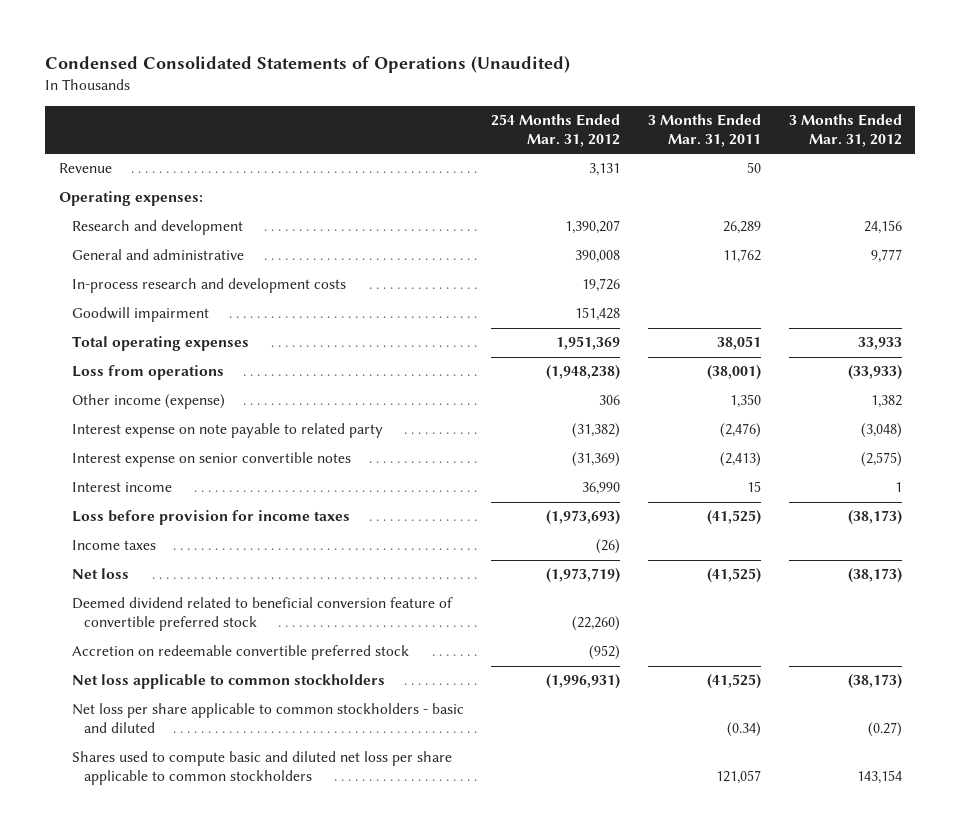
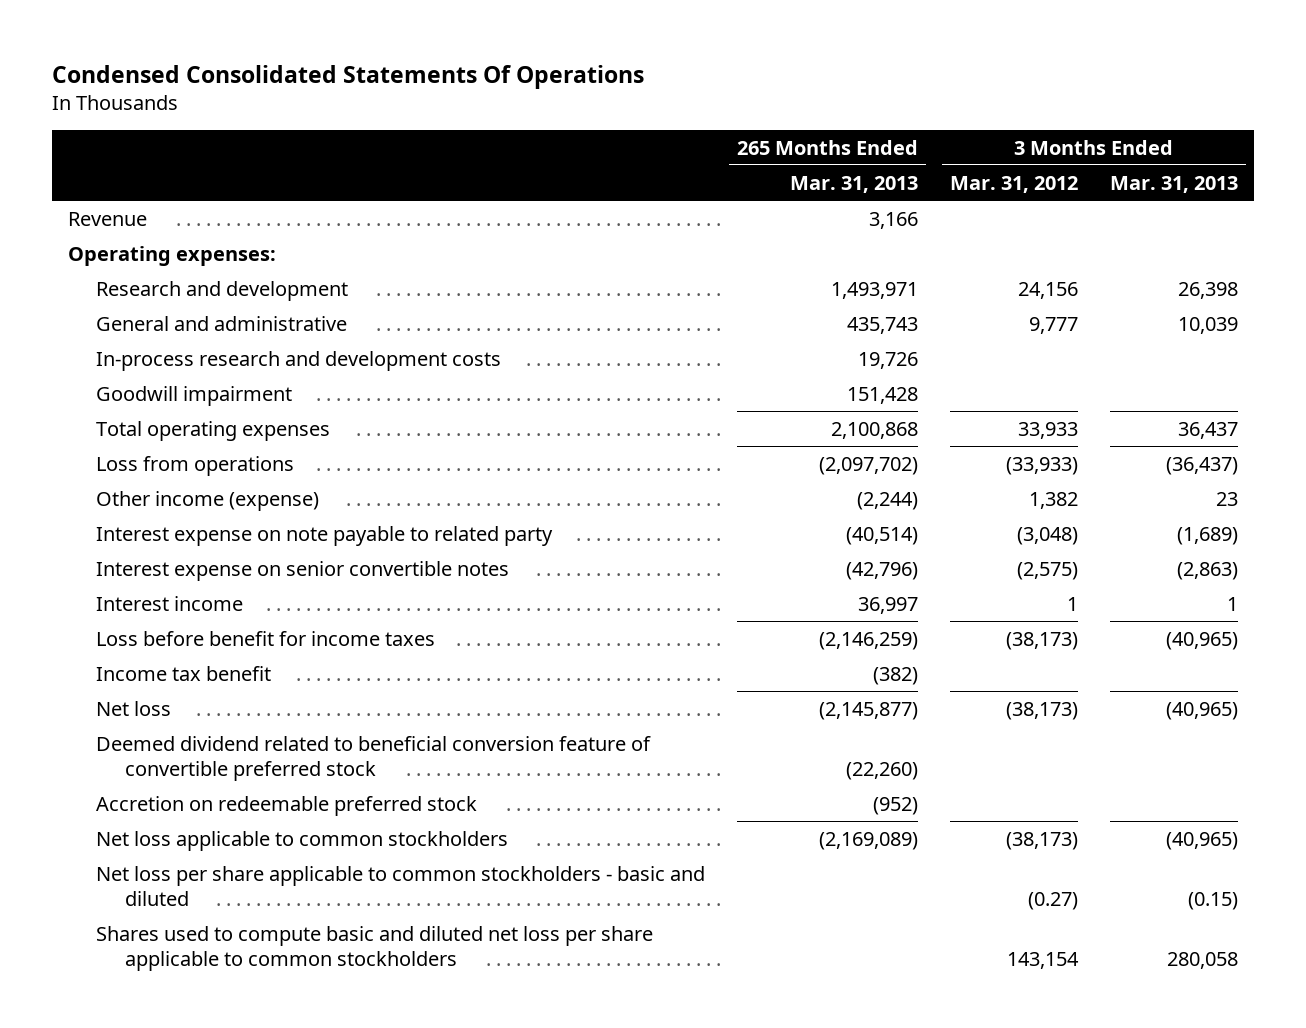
- Condensed Consolidated Statements of Operations (Unaudited)
+ Condensed Consolidated Statements Of Operations
- | 254 Months Ended Mar. 31, 2012 | 3 Months Ended Mar. 31, 2011 | 3 Months Ended Mar. 31, 2012
+ | 265 Months Ended Mar. 31, 2013 | 3 Months Ended Mar. 31, 2012 | 3 Months Ended Mar. 31, 2013
- Loss before provision for income taxes | (1,973,693) | (41,525) | (38,173)
- Income taxes | (26) | |
+ Loss before benefit for income taxes | (2,146,259) | (38,173) | (40,965)
+ Income tax benefit | (382) | |
- Accretion on redeemable convertible preferred stock | (952) | |
+ Accretion on redeemable preferred stock | (952) | |

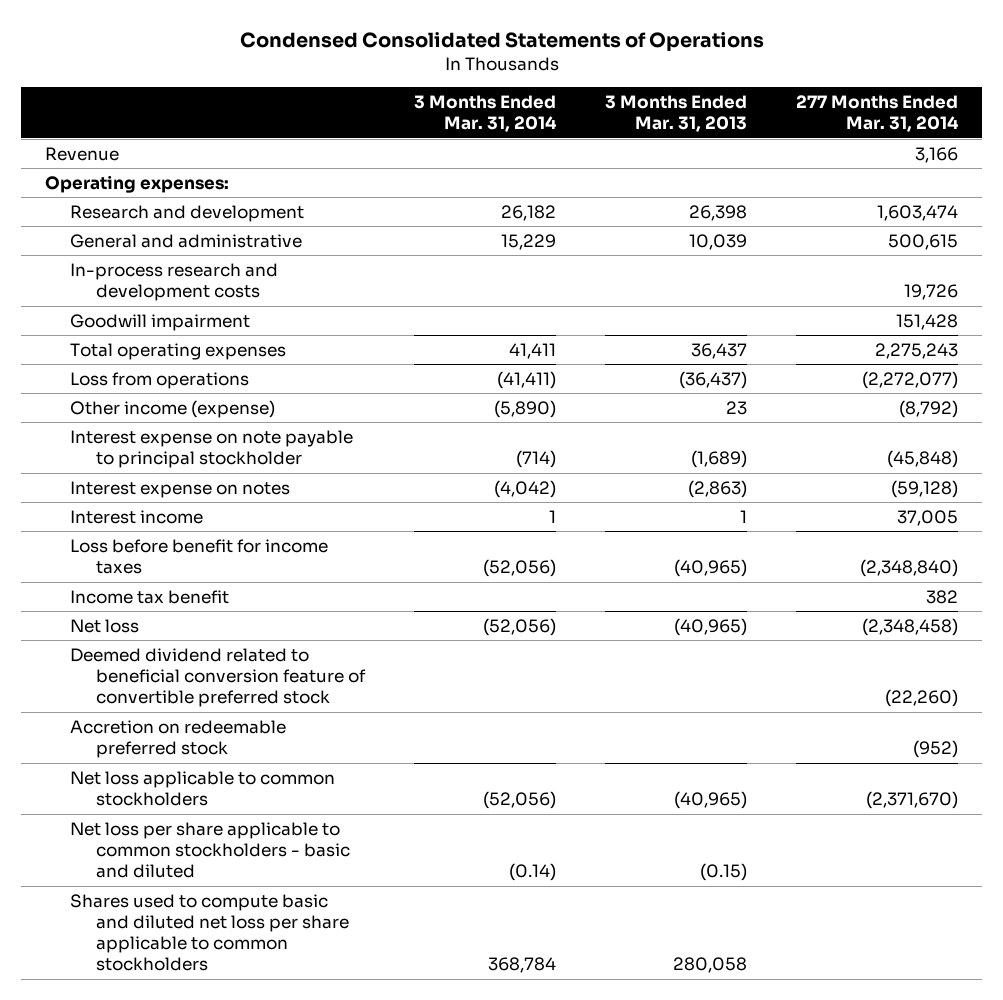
- Condensed Consolidated Statements Of Operations
+ Condensed Consolidated Statements of Operations
- | 265 Months Ended Mar. 31, 2013 | 3 Months Ended Mar. 31, 2012 | 3 Months Ended Mar. 31, 2013
+ | 3 Months Ended Mar. 31, 2014 | 3 Months Ended Mar. 31, 2013 | 277 Months Ended Mar. 31, 2014
- Interest expense on note payable to related party | (40,514) | (3,048) | (1,689)
- Interest expense on senior convertible notes | (42,796) | (2,575) | (2,863)
+ Interest expense on note payable to principal stockholder | (714) | (1,689) | (45,848)
+ Interest expense on notes | (4,042) | (2,863) | (59,128)

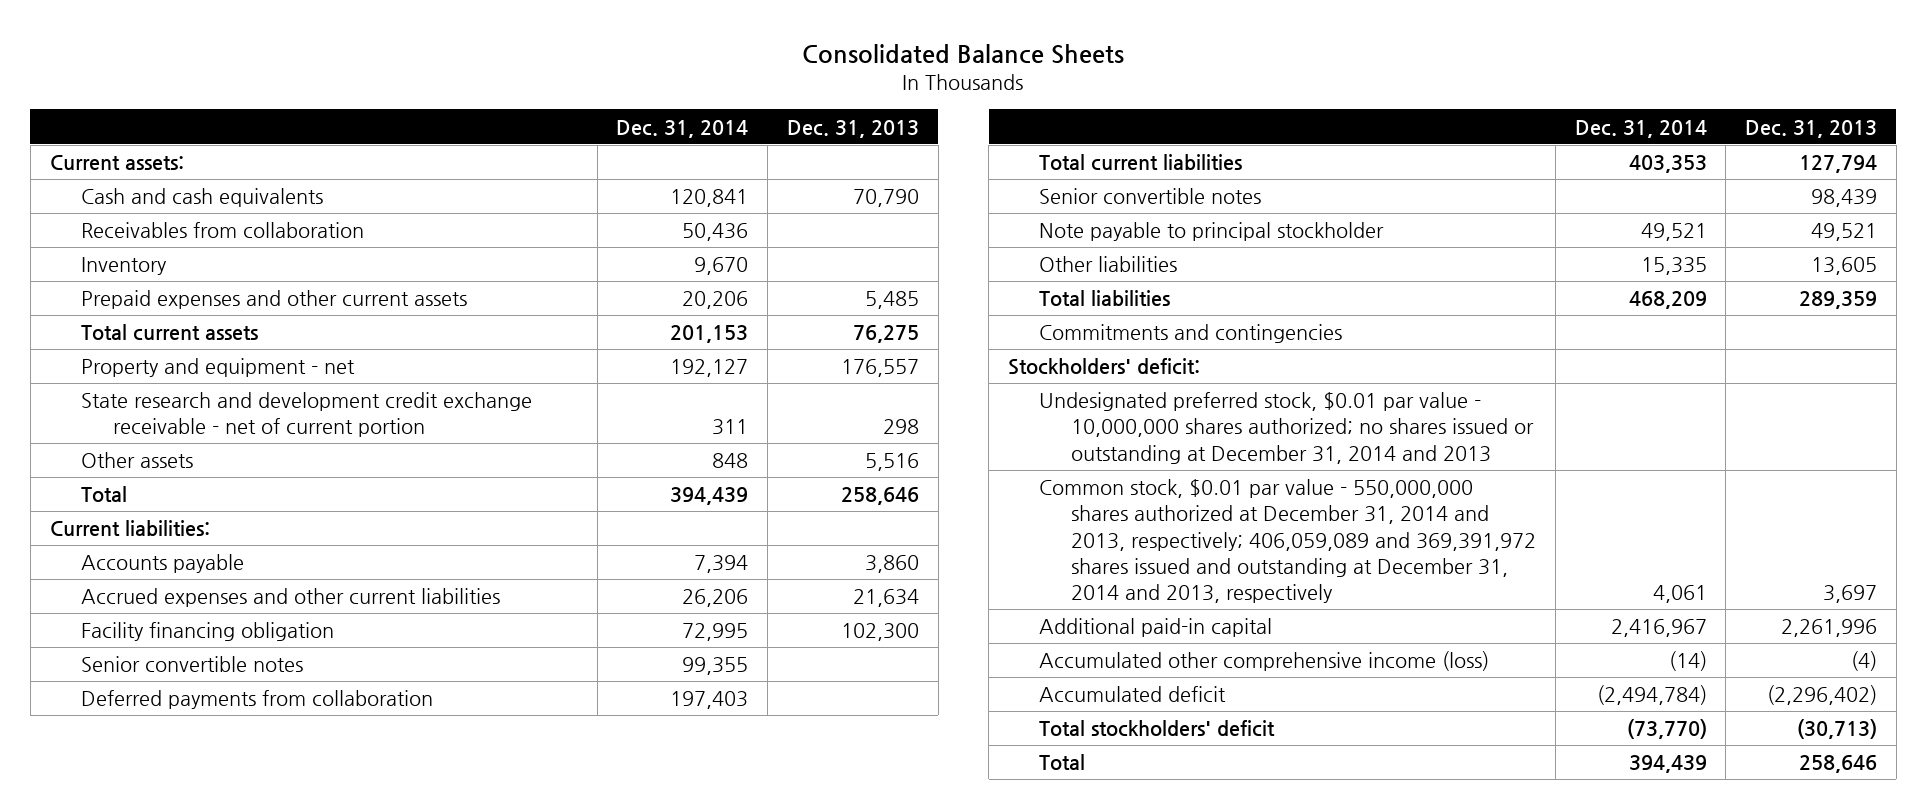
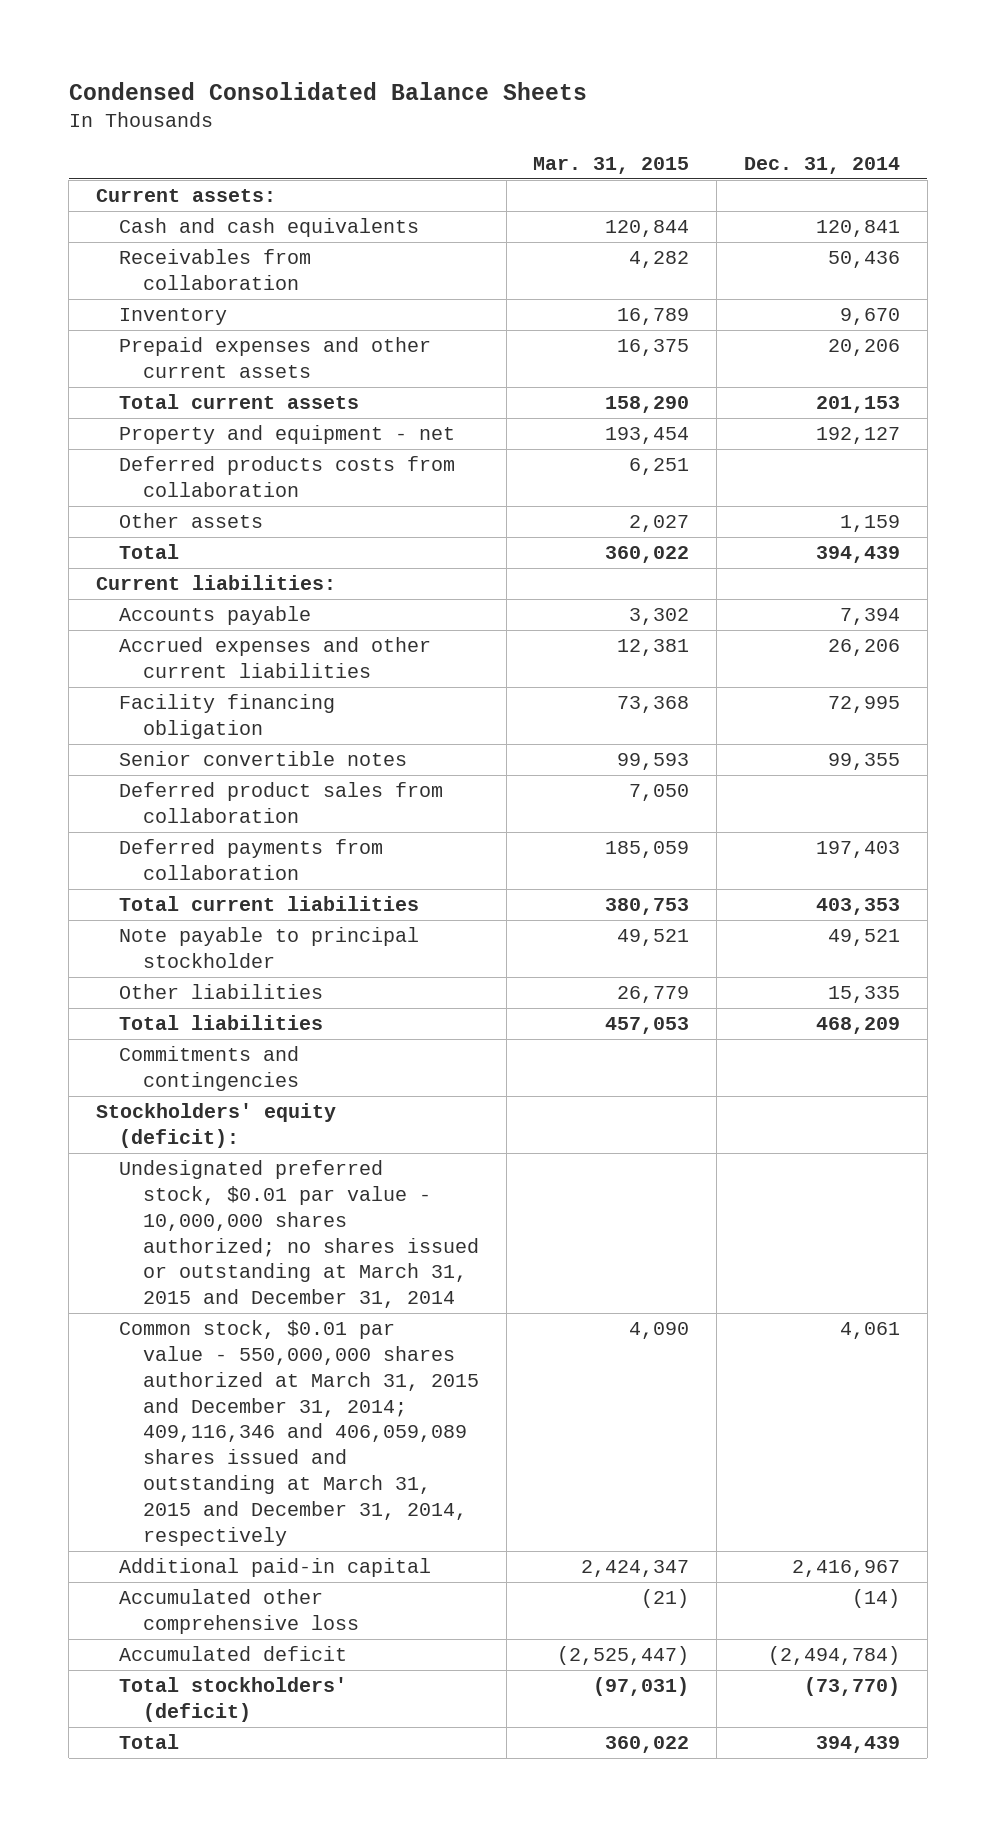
- Consolidated Balance Sheets
+ Condensed Consolidated Balance Sheets
- | Dec. 31, 2014 | Dec. 31, 2013
+ | Mar. 31, 2015 | Dec. 31, 2014
- State research and development credit exchange receivable - net of current portion | 311 | 298
- Other assets | 848 | 5,516
+ Deferred products costs from collaboration | 6,251 |
+ Other assets | 2,027 | 1,159
+ Deferred product sales from collaboration | 7,050 |
- Senior convertible notes | | 98,439
- Stockholders' deficit:
- Undesignated preferred stock, $0.01 par value - 10,000,000 shares authorized; no shares issued or outstanding at December 31, 2014 and 2013
- Common stock, $0.01 par value - 550,000,000 shares authorized at December 31, 2014 and 2013, respectively; 406,059,089 and 369,391,972 shares issued and outstanding at December 31, 2014 and 2013, respectively | 4,061 | 3,697
+ Stockholders' equity (deficit):
+ Undesignated preferred stock, $0.01 par value - 10,000,000 shares authorized; no shares issued or outstanding at March 31, 2015 and December 31, 2014
+ Common stock, $0.01 par value - 550,000,000 shares authorized at March 31, 2015 and December 31, 2014; 409,116,346 and 406,059,089 shares issued and outstanding at March 31, 2015 and December 31, 2014, respectively | 4,090 | 4,061
- Accumulated other comprehensive income (loss) | (14) | (4)
+ Accumulated other comprehensive loss | (21) | (14)
- Total stockholders' deficit | (73,770) | (30,713)
+ Total stockholders' (deficit) | (97,031) | (73,770)

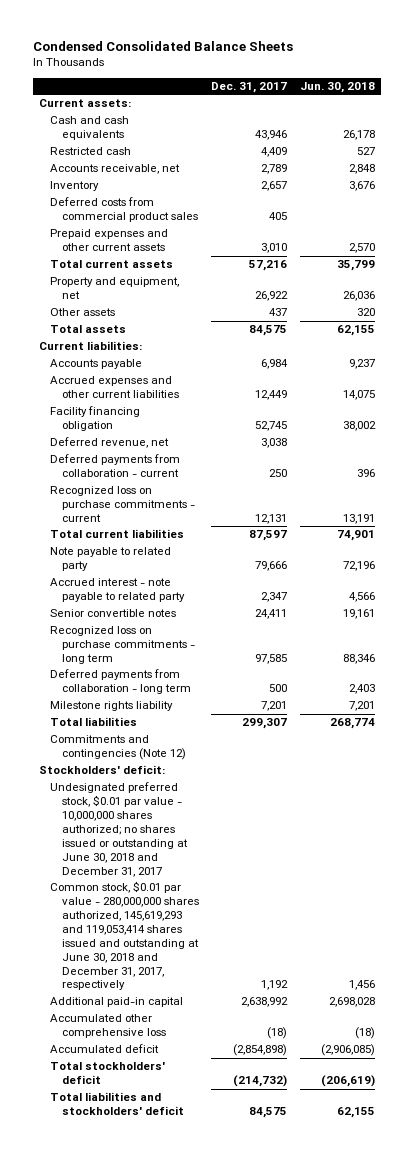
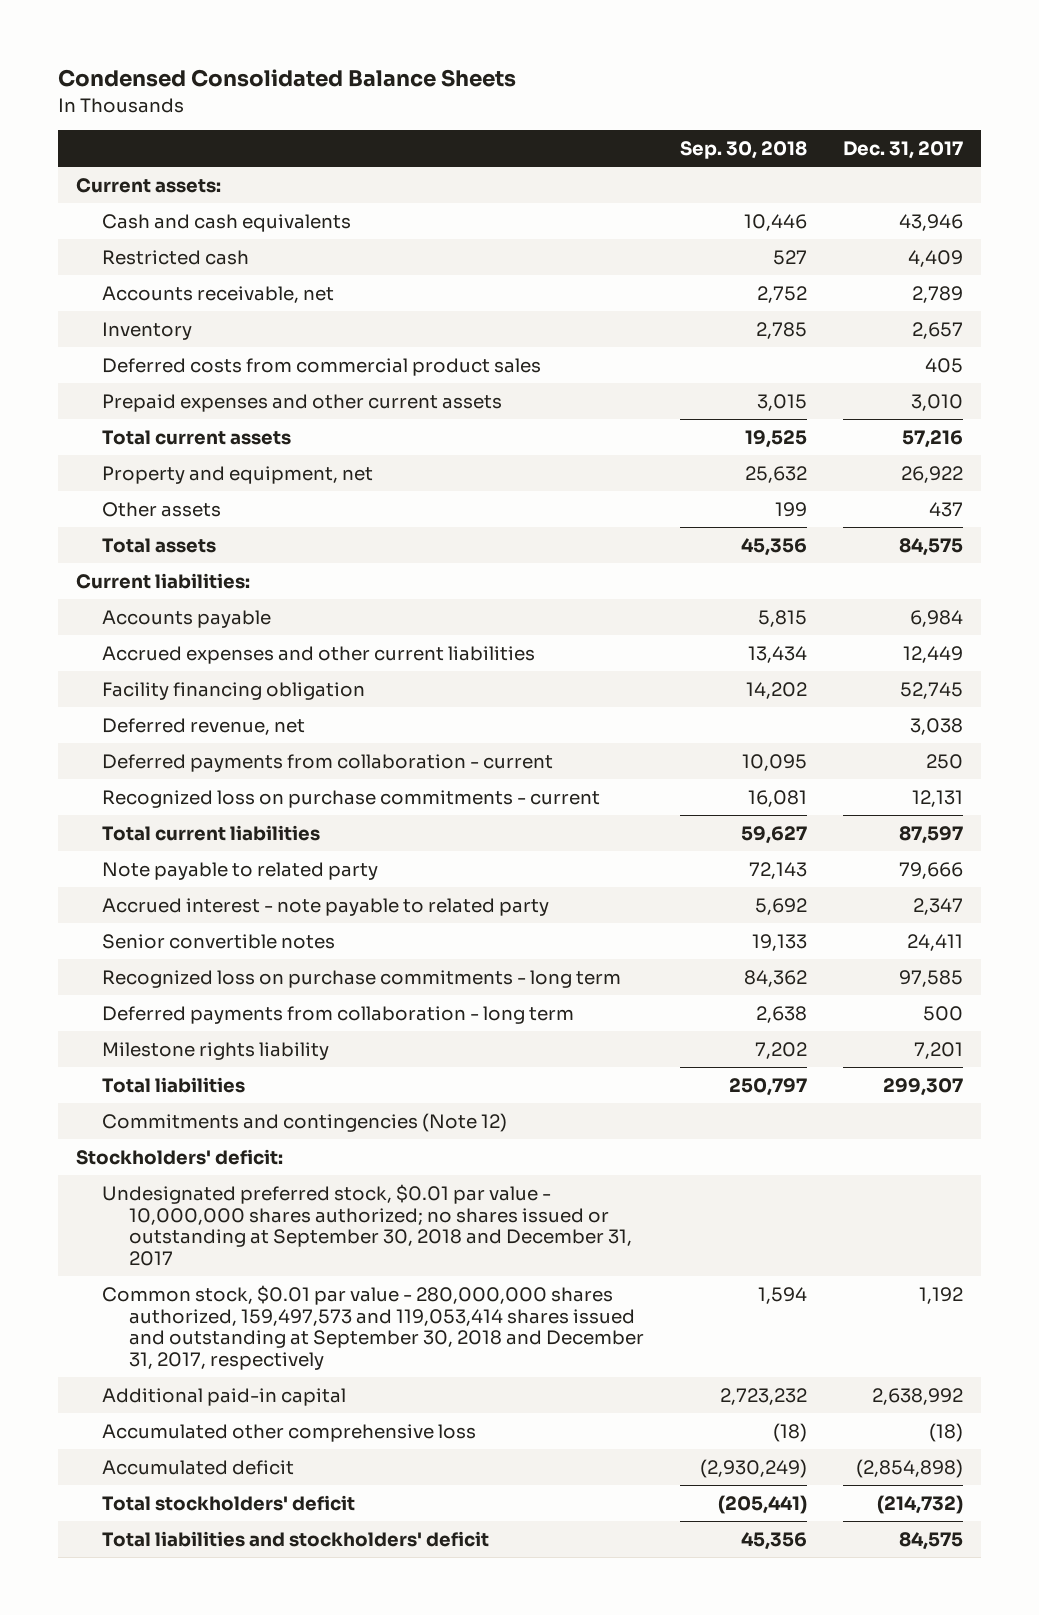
- | Dec. 31, 2017 | Jun. 30, 2018
+ | Sep. 30, 2018 | Dec. 31, 2017
- Undesignated preferred stock, $0.01 par value - 10,000,000 shares authorized; no shares issued or outstanding at June 30, 2018 and December 31, 2017
- Common stock, $0.01 par value - 280,000,000 shares authorized, 145,619,293 and 119,053,414 shares issued and outstanding at June 30, 2018 and December 31, 2017, respectively | 1,192 | 1,456
+ Undesignated preferred stock, $0.01 par value - 10,000,000 shares authorized; no shares issued or outstanding at September 30, 2018 and December 31, 2017
+ Common stock, $0.01 par value - 280,000,000 shares authorized, 159,497,573 and 119,053,414 shares issued and outstanding at September 30, 2018 and December 31, 2017, respectively | 1,594 | 1,192

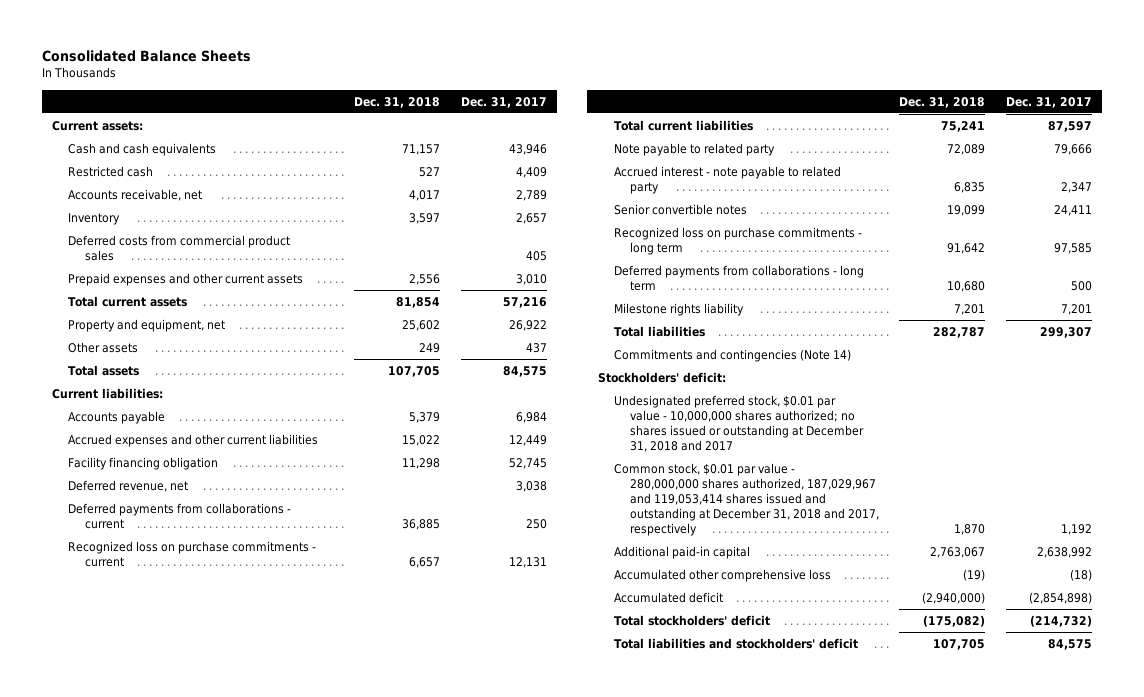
- Condensed Consolidated Balance Sheets
+ Consolidated Balance Sheets
- | Sep. 30, 2018 | Dec. 31, 2017
+ | Dec. 31, 2018 | Dec. 31, 2017
- Deferred payments from collaboration - current | 10,095 | 250
+ Deferred payments from collaborations - current | 36,885 | 250
- Deferred payments from collaboration - long term | 2,638 | 500
+ Deferred payments from collaborations - long term | 10,680 | 500
- Commitments and contingencies (Note 12)
+ Commitments and contingencies (Note 14)
- Undesignated preferred stock, $0.01 par value - 10,000,000 shares authorized; no shares issued or outstanding at September 30, 2018 and December 31, 2017
- Common stock, $0.01 par value - 280,000,000 shares authorized, 159,497,573 and 119,053,414 shares issued and outstanding at September 30, 2018 and December 31, 2017, respectively | 1,594 | 1,192
+ Undesignated preferred stock, $0.01 par value - 10,000,000 shares authorized; no shares issued or outstanding at December 31, 2018 and 2017
+ Common stock, $0.01 par value - 280,000,000 shares authorized, 187,029,967 and 119,053,414 shares issued and outstanding at December 31, 2018 and 2017, respectively | 1,870 | 1,192

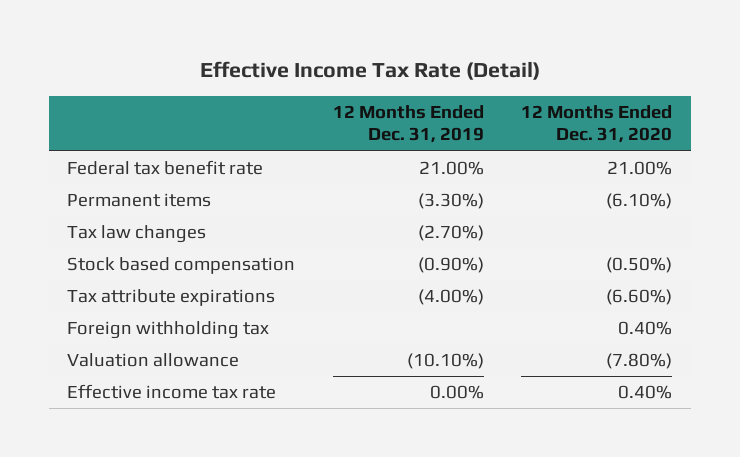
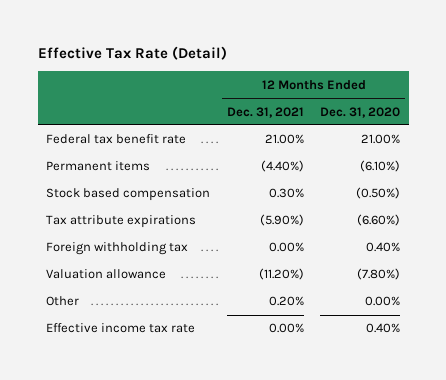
- Effective Income Tax Rate (Detail)
+ Effective Tax Rate (Detail)
- | 12 Months Ended Dec. 31, 2019 | 12 Months Ended Dec. 31, 2020
+ | 12 Months Ended Dec. 31, 2021 | 12 Months Ended Dec. 31, 2020
- Tax law changes | (2.70%) |
+ Other | 0.20% | 0.00%

